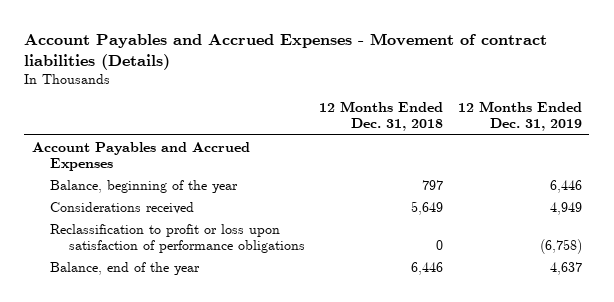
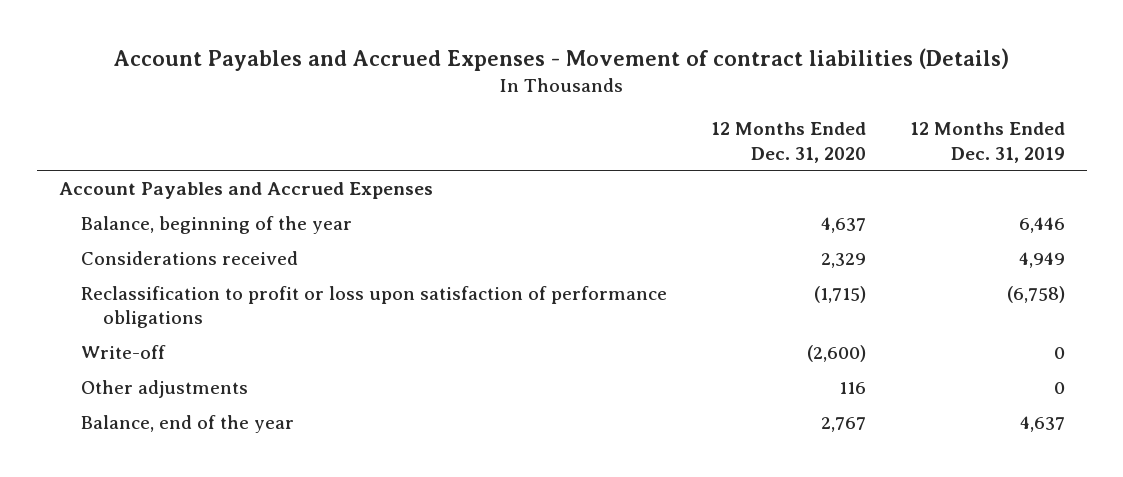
- | 12 Months Ended Dec. 31, 2018 | 12 Months Ended Dec. 31, 2019
+ | 12 Months Ended Dec. 31, 2020 | 12 Months Ended Dec. 31, 2019
+ Write-off | (2,600) | 0
+ Other adjustments | 116 | 0

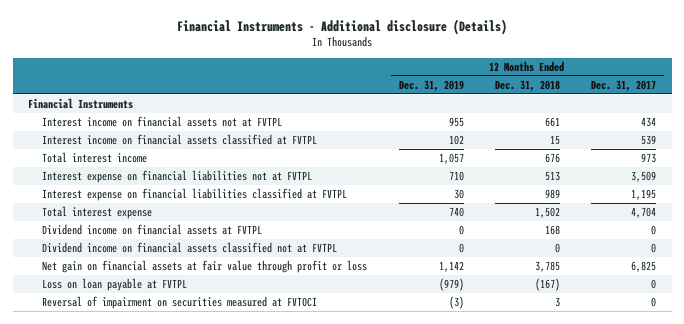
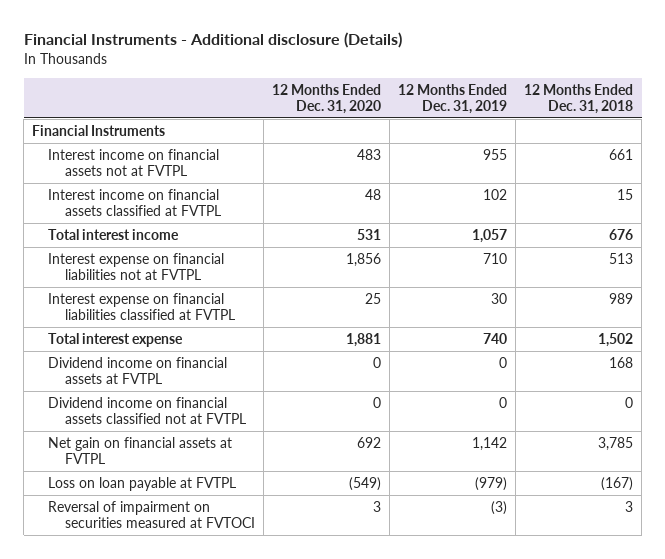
- | 12 Months Ended Dec. 31, 2019 | 12 Months Ended Dec. 31, 2018 | 12 Months Ended Dec. 31, 2017
+ | 12 Months Ended Dec. 31, 2020 | 12 Months Ended Dec. 31, 2019 | 12 Months Ended Dec. 31, 2018
- Net gain on financial assets at fair value through profit or loss | 1,142 | 3,785 | 6,825
+ Net gain on financial assets at FVTPL | 692 | 1,142 | 3,785

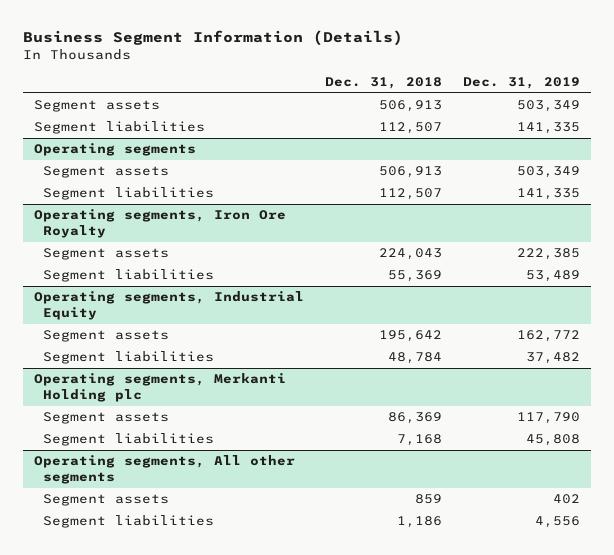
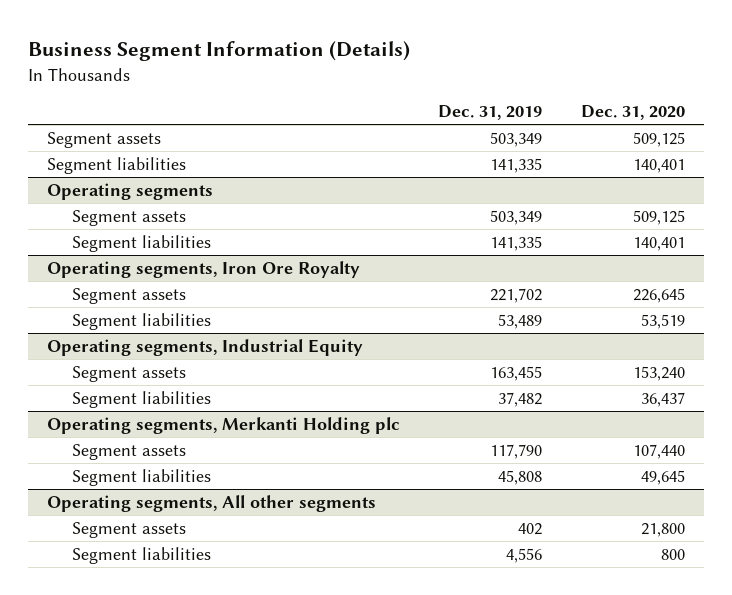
- | Dec. 31, 2018 | Dec. 31, 2019
+ | Dec. 31, 2019 | Dec. 31, 2020
@ Operating segments, Iron Ore Royalty
- Segment assets | 224,043 | 222,385
+ Segment assets | 221,702 | 226,645
@ Operating segments, Industrial Equity
- Segment assets | 195,642 | 162,772
+ Segment assets | 163,455 | 153,240

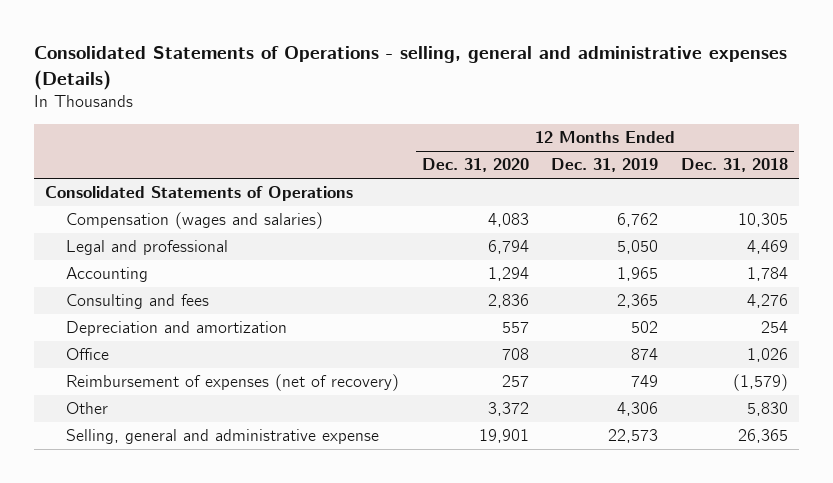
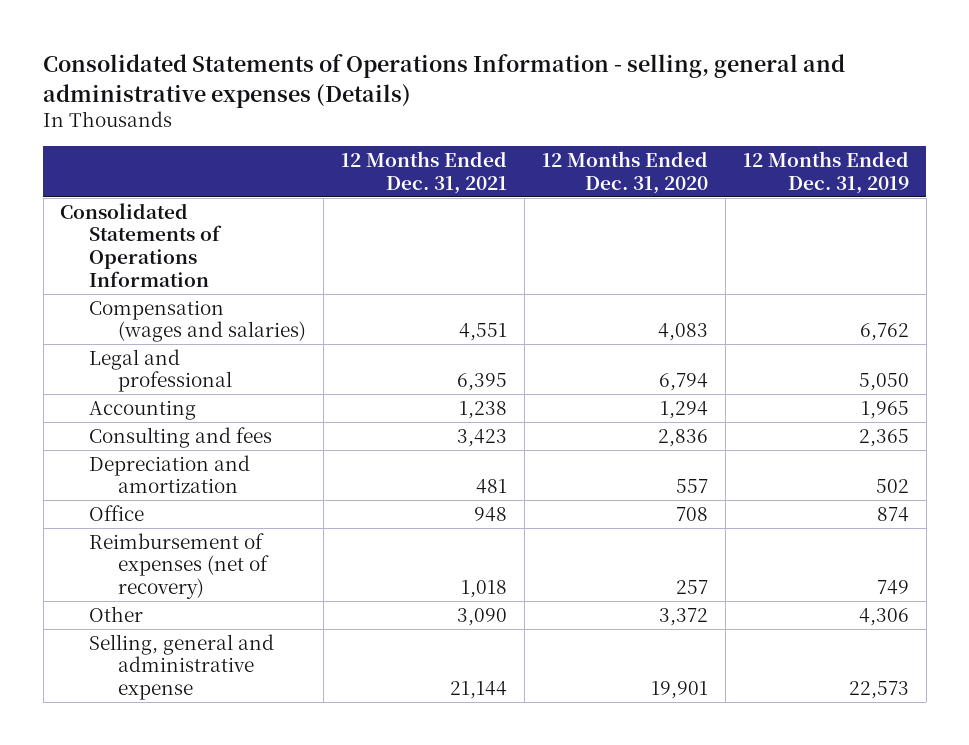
- Consolidated Statements of Operations - selling, general and administrative expenses (Details)
+ Consolidated Statements of Operations Information - selling, general and administrative expenses (Details)
- | 12 Months Ended Dec. 31, 2020 | 12 Months Ended Dec. 31, 2019 | 12 Months Ended Dec. 31, 2018
+ | 12 Months Ended Dec. 31, 2021 | 12 Months Ended Dec. 31, 2020 | 12 Months Ended Dec. 31, 2019
- Consolidated Statements of Operations
+ Consolidated Statements of Operations Information

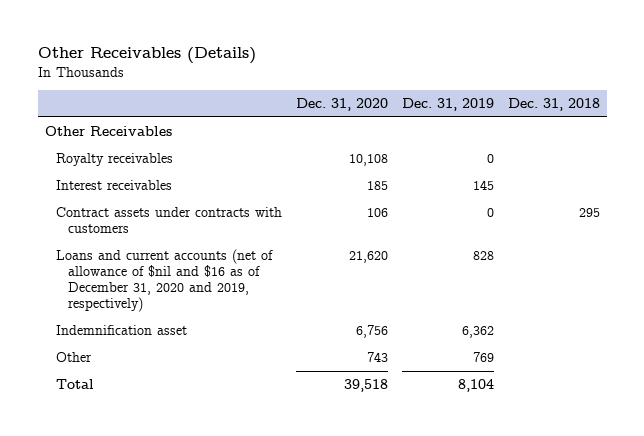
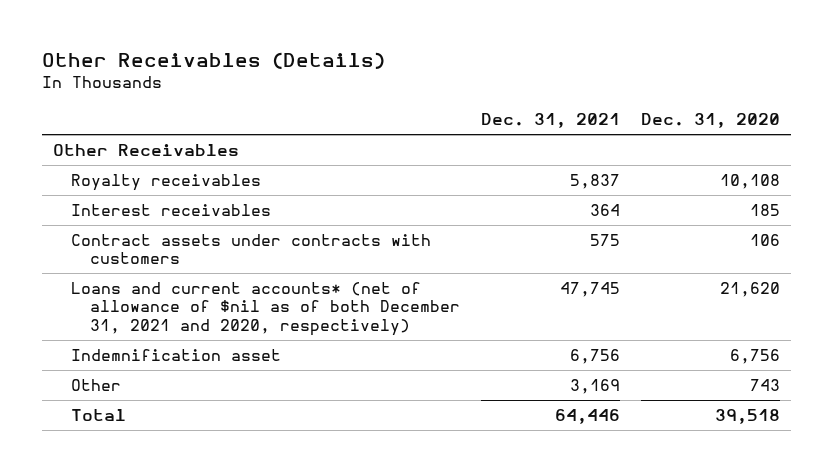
- | Dec. 31, 2020 | Dec. 31, 2019 | Dec. 31, 2018
+ | Dec. 31, 2021 | Dec. 31, 2020
- Loans and current accounts (net of allowance of $nil and $16 as of December 31, 2020 and 2019, respectively) | 21,620 | 828 |
+ Loans and current accounts* (net of allowance of $nil as of both December 31, 2021 and 2020, respectively) | 47,745 | 21,620

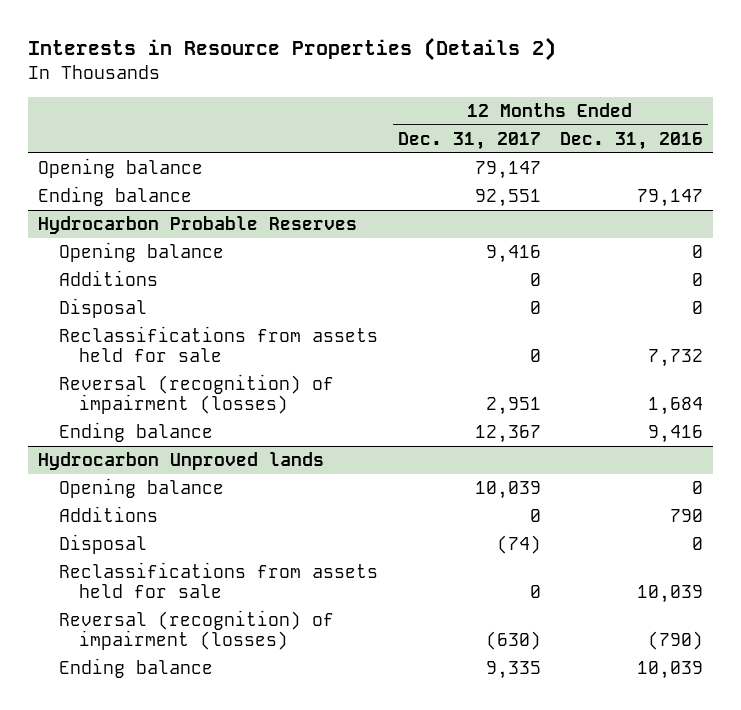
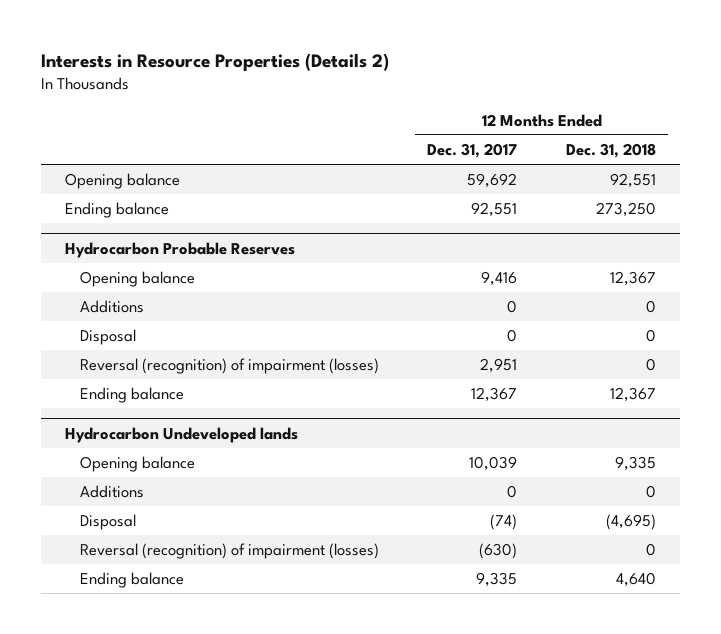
- | 12 Months Ended Dec. 31, 2017 | 12 Months Ended Dec. 31, 2016
+ | 12 Months Ended Dec. 31, 2017 | 12 Months Ended Dec. 31, 2018
- Opening balance | 79,147 |
+ Opening balance | 59,692 | 92,551
@ Hydrocarbon Probable Reserves
- Reclassifications from assets held for sale | 0 | 7,732
- Hydrocarbon Unproved lands
+ Hydrocarbon Undeveloped lands
- Reclassifications from assets held for sale | 0 | 10,039

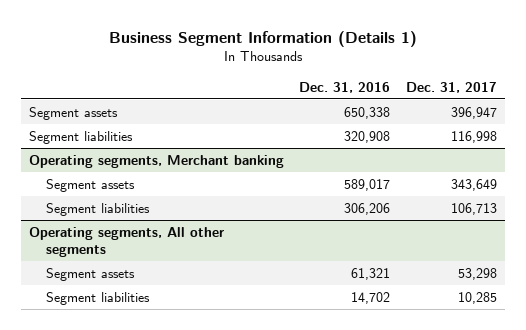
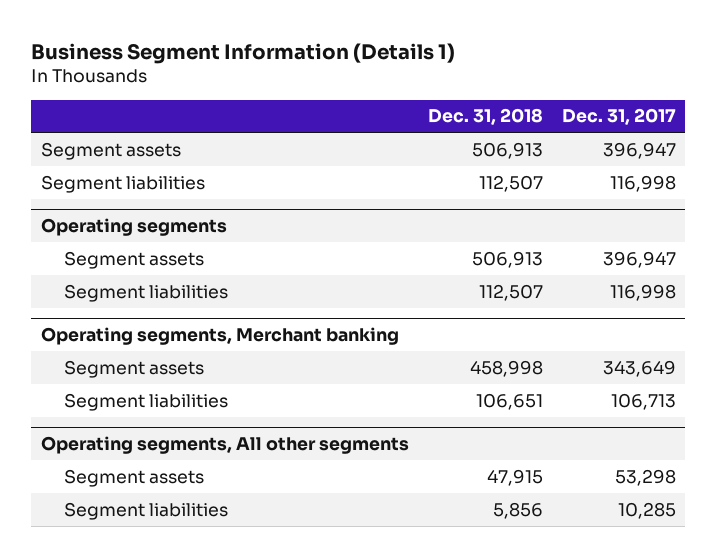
- | Dec. 31, 2016 | Dec. 31, 2017
+ | Dec. 31, 2018 | Dec. 31, 2017
+ Operating segments
+ Segment assets | 506,913 | 396,947
+ Segment liabilities | 112,507 | 116,998

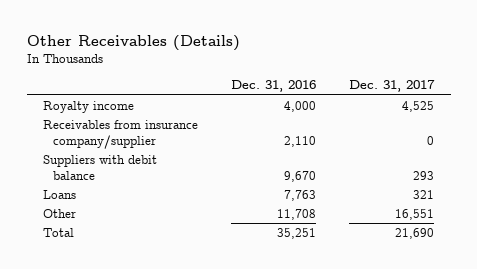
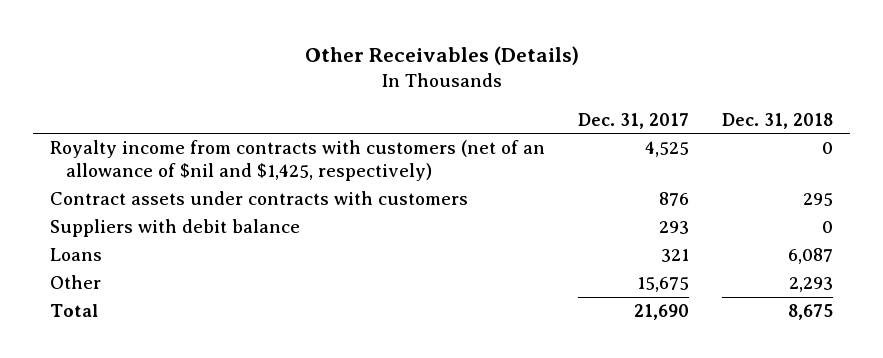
- | Dec. 31, 2016 | Dec. 31, 2017
+ | Dec. 31, 2017 | Dec. 31, 2018
- Royalty income | 4,000 | 4,525
- Receivables from insurance company/supplier | 2,110 | 0
+ Royalty income from contracts with customers (net of an allowance of $nil and $1,425, respectively) | 4,525 | 0
+ Contract assets under contracts with customers | 876 | 295
- Other | 11,708 | 16,551
+ Other | 15,675 | 2,293

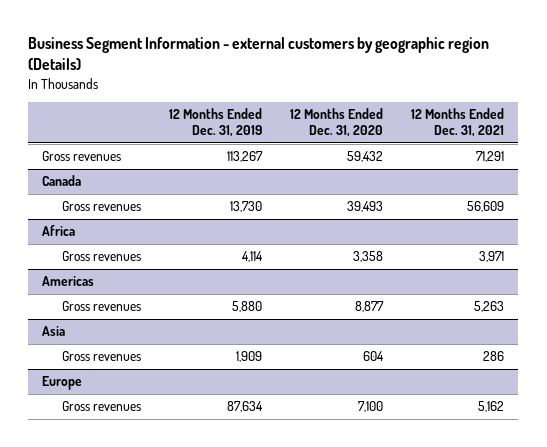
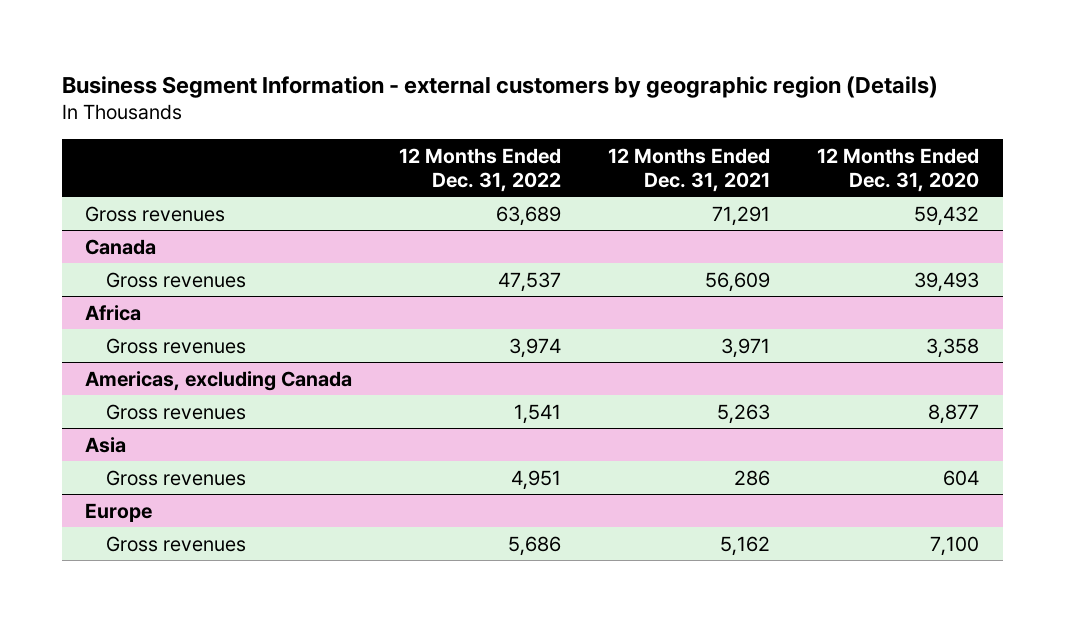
- | 12 Months Ended Dec. 31, 2019 | 12 Months Ended Dec. 31, 2020 | 12 Months Ended Dec. 31, 2021
+ | 12 Months Ended Dec. 31, 2022 | 12 Months Ended Dec. 31, 2021 | 12 Months Ended Dec. 31, 2020
- Americas
+ Americas, excluding Canada

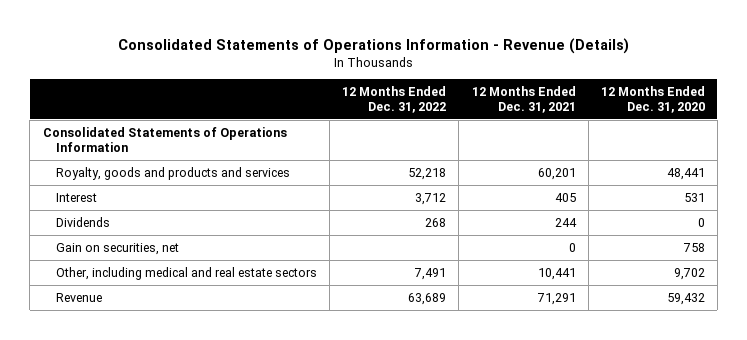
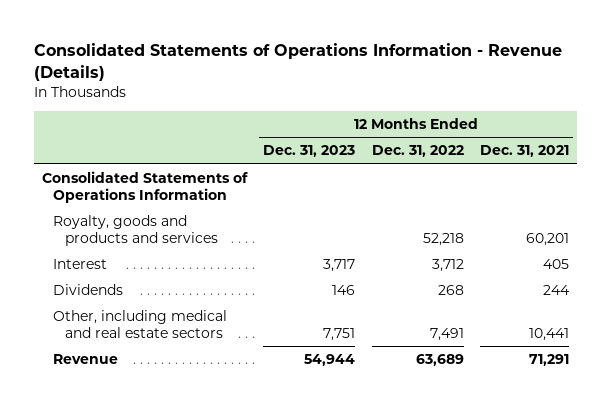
- | 12 Months Ended Dec. 31, 2022 | 12 Months Ended Dec. 31, 2021 | 12 Months Ended Dec. 31, 2020
+ | 12 Months Ended Dec. 31, 2023 | 12 Months Ended Dec. 31, 2022 | 12 Months Ended Dec. 31, 2021
- Gain on securities, net | | 0 | 758

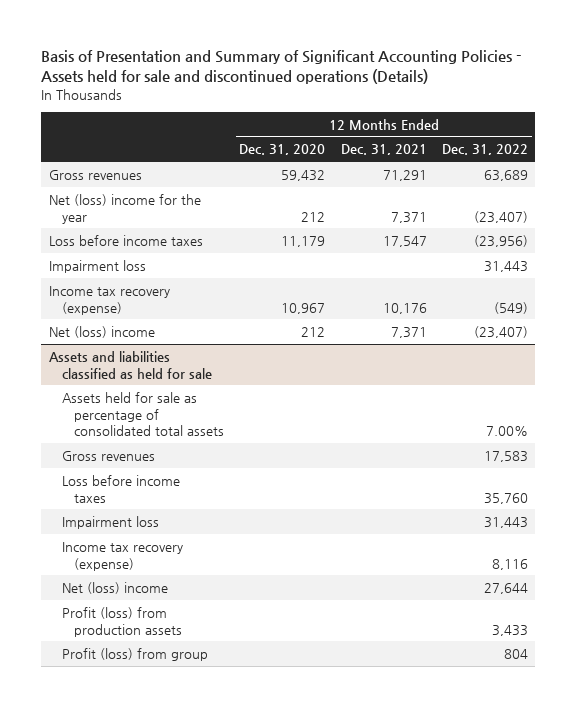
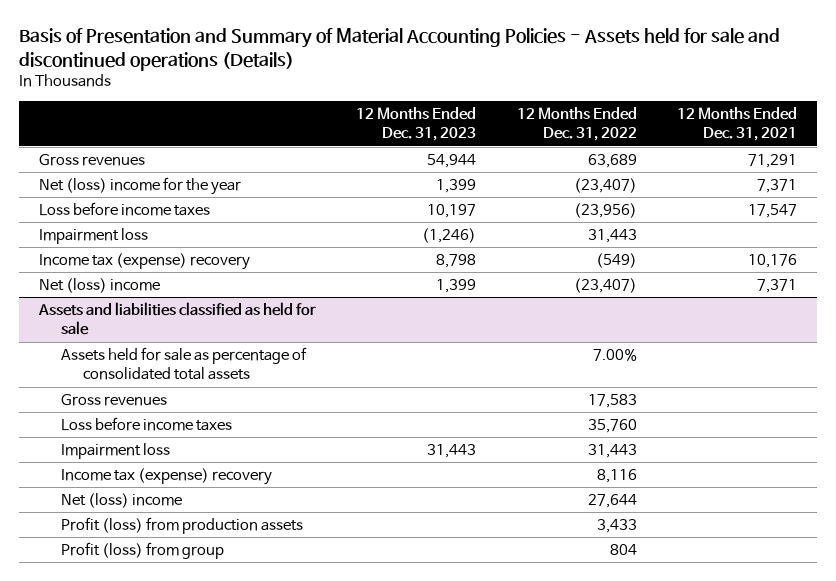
- Basis of Presentation and Summary of Significant Accounting Policies - Assets held for sale and discontinued operations (Details)
+ Basis of Presentation and Summary of Material Accounting Policies - Assets held for sale and discontinued operations (Details)
- | 12 Months Ended Dec. 31, 2020 | 12 Months Ended Dec. 31, 2021 | 12 Months Ended Dec. 31, 2022
+ | 12 Months Ended Dec. 31, 2023 | 12 Months Ended Dec. 31, 2022 | 12 Months Ended Dec. 31, 2021
- Income tax recovery (expense) | 10,967 | 10,176 | (549)
+ Income tax (expense) recovery | 8,798 | (549) | 10,176
@ Assets and liabilities classified as held for sale
- Income tax recovery (expense) | | | 8,116
+ Income tax (expense) recovery | | 8,116 |

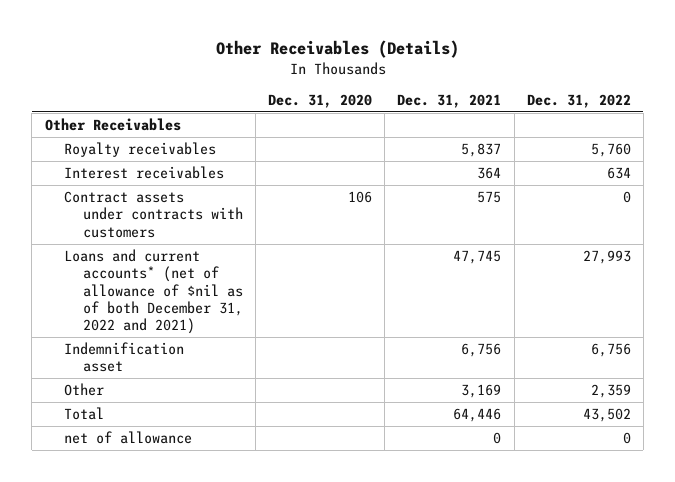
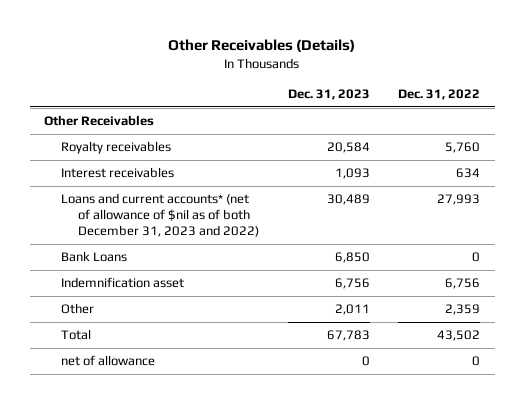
- | Dec. 31, 2020 | Dec. 31, 2021 | Dec. 31, 2022
+ | Dec. 31, 2023 | Dec. 31, 2022
- Contract assets under contracts with customers | 106 | 575 | 0
- Loans and current accounts* (net of allowance of $nil as of both December 31, 2022 and 2021) | | 47,745 | 27,993
+ Loans and current accounts* (net of allowance of $nil as of both December 31, 2023 and 2022) | 30,489 | 27,993
+ Bank Loans | 6,850 | 0

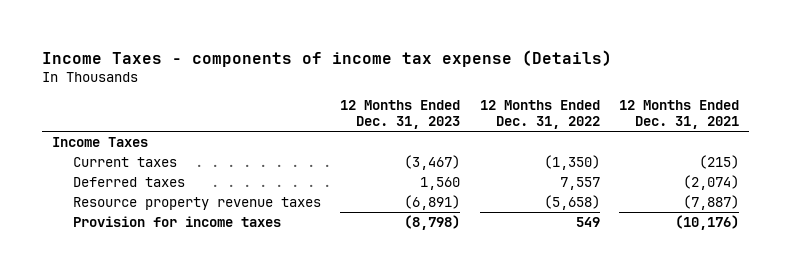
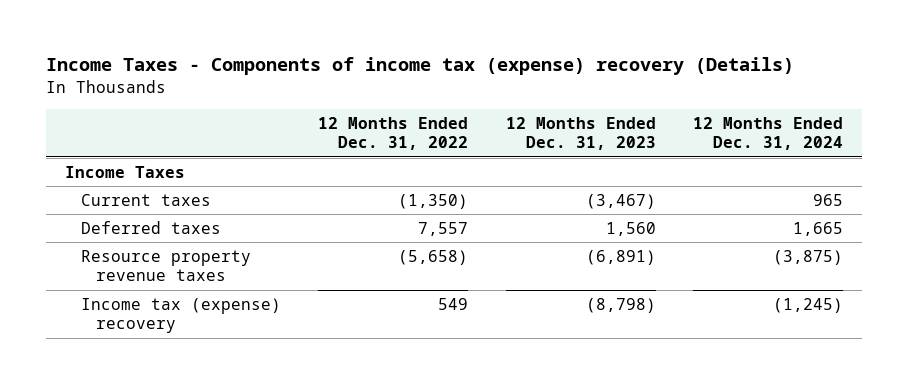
- Income Taxes - components of income tax expense (Details)
+ Income Taxes - Components of income tax (expense) recovery (Details)
- | 12 Months Ended Dec. 31, 2023 | 12 Months Ended Dec. 31, 2022 | 12 Months Ended Dec. 31, 2021
+ | 12 Months Ended Dec. 31, 2022 | 12 Months Ended Dec. 31, 2023 | 12 Months Ended Dec. 31, 2024
- Provision for income taxes | (8,798) | 549 | (10,176)
+ Income tax (expense) recovery | 549 | (8,798) | (1,245)

